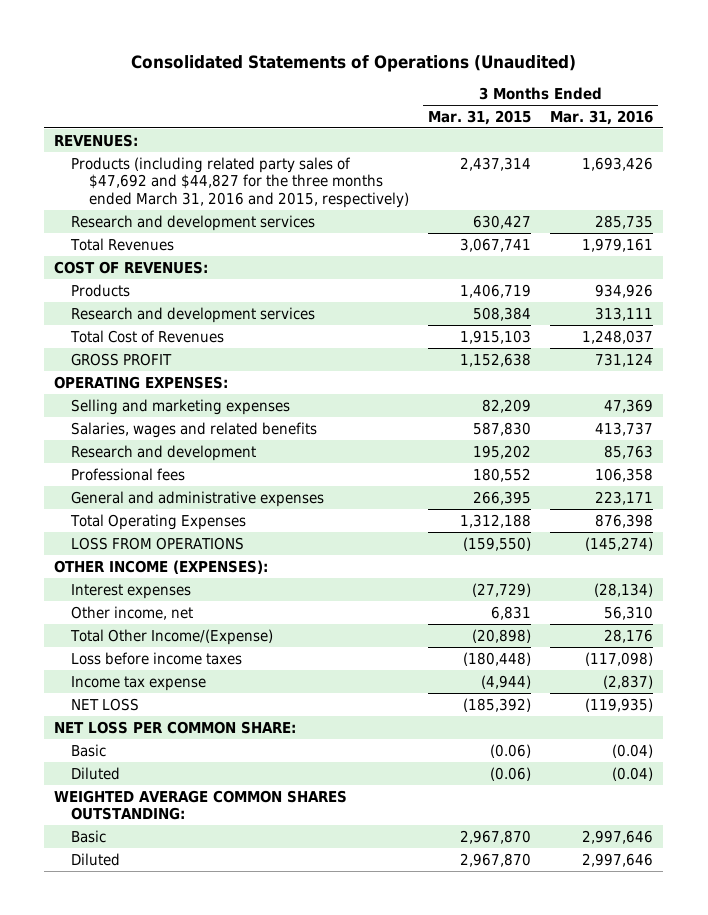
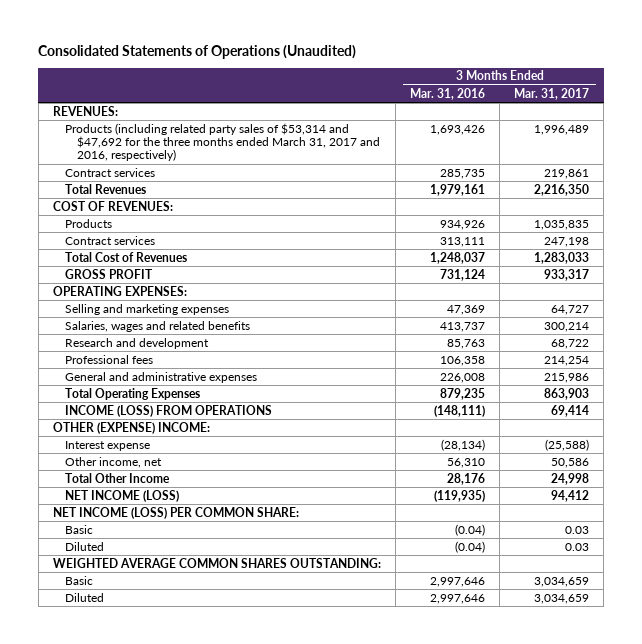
- | 3 Months Ended Mar. 31, 2015 | 3 Months Ended Mar. 31, 2016
+ | 3 Months Ended Mar. 31, 2016 | 3 Months Ended Mar. 31, 2017
- Products (including related party sales of $47,692 and $44,827 for the three months ended March 31, 2016 and 2015, respectively) | 2,437,314 | 1,693,426
- Research and development services | 630,427 | 285,735
+ Products (including related party sales of $53,314 and $47,692 for the three months ended March 31, 2017 and 2016, respectively) | 1,693,426 | 1,996,489
+ Contract services | 285,735 | 219,861
- Research and development services | 508,384 | 313,111
+ Contract services | 313,111 | 247,198
- General and administrative expenses | 266,395 | 223,171
- Total Operating Expenses | 1,312,188 | 876,398
- LOSS FROM OPERATIONS | (159,550) | (145,274)
- OTHER INCOME (EXPENSES):
- Interest expenses | (27,729) | (28,134)
+ General and administrative expenses | 226,008 | 215,986
+ Total Operating Expenses | 879,235 | 863,903
+ INCOME (LOSS) FROM OPERATIONS | (148,111) | 69,414
+ OTHER (EXPENSE) INCOME:
+ Interest expense | (28,134) | (25,588)
- Total Other Income/(Expense) | (20,898) | 28,176
- Loss before income taxes | (180,448) | (117,098)
- Income tax expense | (4,944) | (2,837)
- NET LOSS | (185,392) | (119,935)
- NET LOSS PER COMMON SHARE:
+ Total Other Income | 28,176 | 24,998
+ NET INCOME (LOSS) | (119,935) | 94,412
+ NET INCOME (LOSS) PER COMMON SHARE:

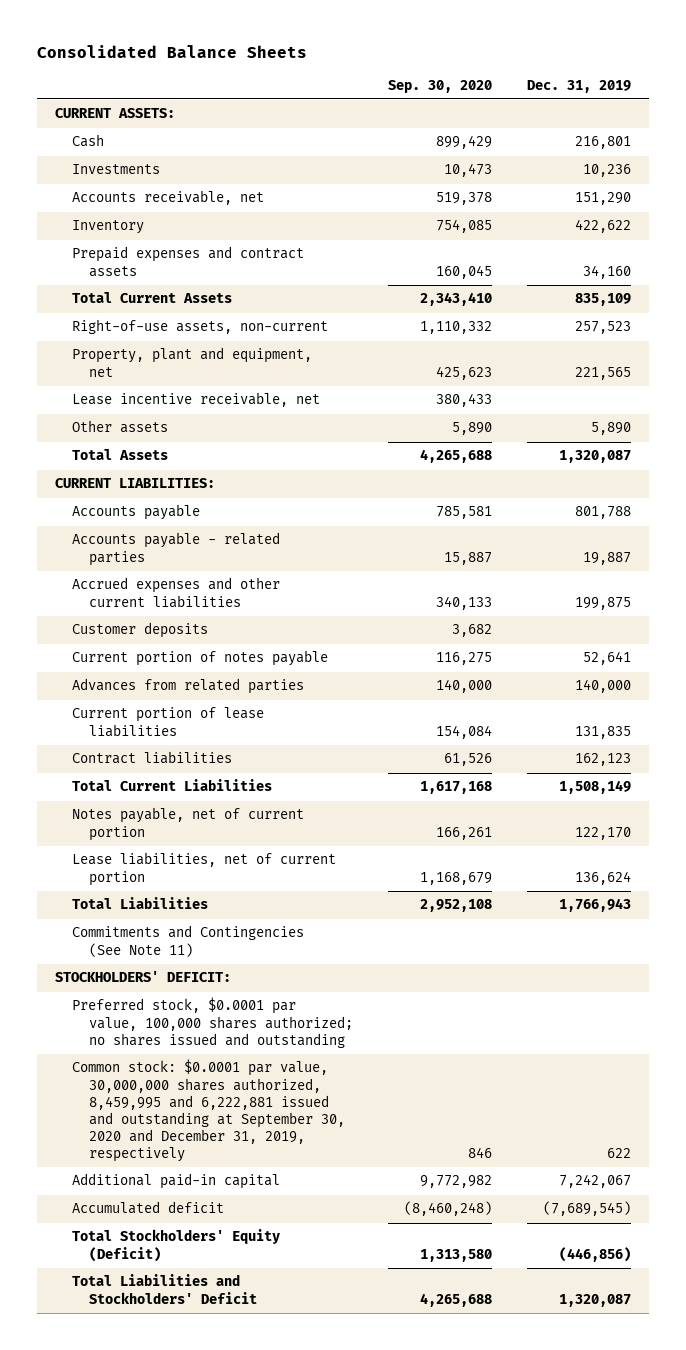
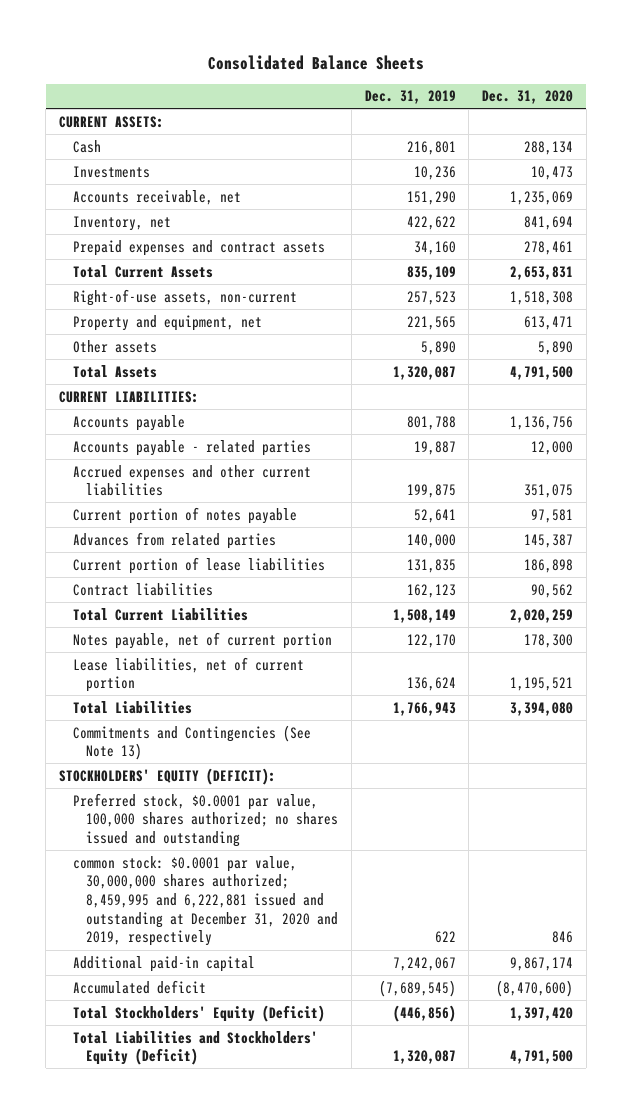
- | Sep. 30, 2020 | Dec. 31, 2019
+ | Dec. 31, 2019 | Dec. 31, 2020
- Inventory | 754,085 | 422,622
+ Inventory, net | 422,622 | 841,694
- Property, plant and equipment, net | 425,623 | 221,565
- Lease incentive receivable, net | 380,433 |
+ Property and equipment, net | 221,565 | 613,471
- Customer deposits | 3,682 |
- Commitments and Contingencies (See Note 11)
- STOCKHOLDERS' DEFICIT:
+ Commitments and Contingencies (See Note 13)
+ STOCKHOLDERS' EQUITY (DEFICIT):
- Common stock: $0.0001 par value, 30,000,000 shares authorized, 8,459,995 and 6,222,881 issued and outstanding at September 30, 2020 and December 31, 2019, respectively | 846 | 622
+ common stock: $0.0001 par value, 30,000,000 shares authorized; 8,459,995 and 6,222,881 issued and outstanding at December 31, 2020 and 2019, respectively | 622 | 846
- Total Liabilities and Stockholders' Deficit | 4,265,688 | 1,320,087
+ Total Liabilities and Stockholders' Equity (Deficit) | 1,320,087 | 4,791,500

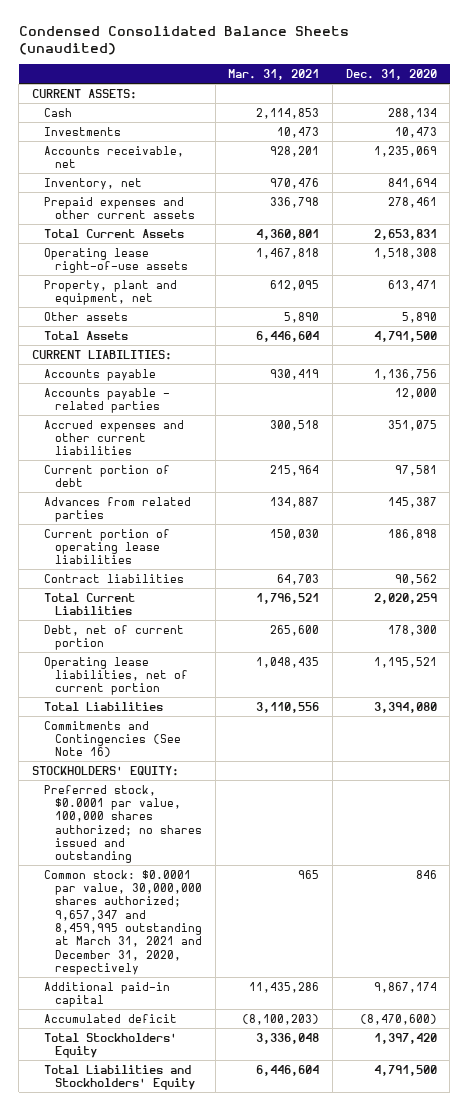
- Consolidated Balance Sheets
+ Condensed Consolidated Balance Sheets (unaudited)
- | Dec. 31, 2019 | Dec. 31, 2020
+ | Mar. 31, 2021 | Dec. 31, 2020
- Prepaid expenses and contract assets | 34,160 | 278,461
+ Prepaid expenses and other current assets | 336,798 | 278,461
- Right-of-use assets, non-current | 257,523 | 1,518,308
- Property and equipment, net | 221,565 | 613,471
+ Operating lease right-of-use assets | 1,467,818 | 1,518,308
+ Property, plant and equipment, net | 612,095 | 613,471
- Current portion of notes payable | 52,641 | 97,581
+ Current portion of debt | 215,964 | 97,581
- Current portion of lease liabilities | 131,835 | 186,898
+ Current portion of operating lease liabilities | 150,030 | 186,898
- Notes payable, net of current portion | 122,170 | 178,300
- Lease liabilities, net of current portion | 136,624 | 1,195,521
+ Debt, net of current portion | 265,600 | 178,300
+ Operating lease liabilities, net of current portion | 1,048,435 | 1,195,521
- Commitments and Contingencies (See Note 13)
- STOCKHOLDERS' EQUITY (DEFICIT):
+ Commitments and Contingencies (See Note 16)
+ STOCKHOLDERS' EQUITY:
- common stock: $0.0001 par value, 30,000,000 shares authorized; 8,459,995 and 6,222,881 issued and outstanding at December 31, 2020 and 2019, respectively | 622 | 846
+ Common stock: $0.0001 par value, 30,000,000 shares authorized; 9,657,347 and 8,459,995 outstanding at March 31, 2021 and December 31, 2020, respectively | 965 | 846
- Total Stockholders' Equity (Deficit) | (446,856) | 1,397,420
- Total Liabilities and Stockholders' Equity (Deficit) | 1,320,087 | 4,791,500
+ Total Stockholders' Equity | 3,336,048 | 1,397,420
+ Total Liabilities and Stockholders' Equity | 6,446,604 | 4,791,500

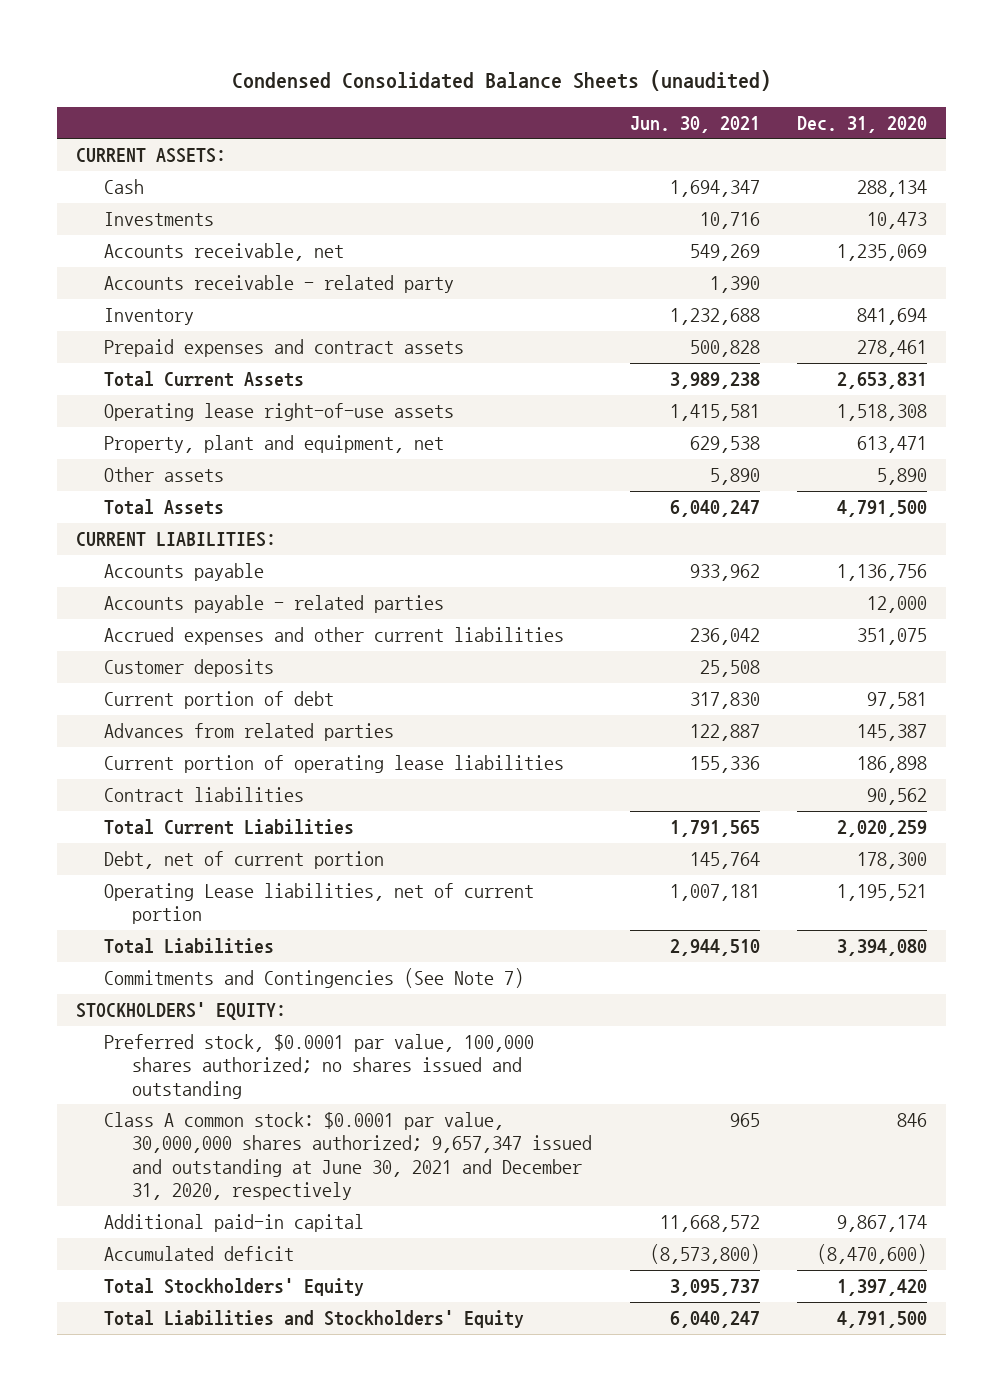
- | Mar. 31, 2021 | Dec. 31, 2020
+ | Jun. 30, 2021 | Dec. 31, 2020
- Inventory, net | 970,476 | 841,694
- Prepaid expenses and other current assets | 336,798 | 278,461
+ Accounts receivable - related party | 1,390 |
+ Inventory | 1,232,688 | 841,694
+ Prepaid expenses and contract assets | 500,828 | 278,461
+ Customer deposits | 25,508 |
- Operating lease liabilities, net of current portion | 1,048,435 | 1,195,521
+ Operating Lease liabilities, net of current portion | 1,007,181 | 1,195,521
- Commitments and Contingencies (See Note 16)
+ Commitments and Contingencies (See Note 7)
- Common stock: $0.0001 par value, 30,000,000 shares authorized; 9,657,347 and 8,459,995 outstanding at March 31, 2021 and December 31, 2020, respectively | 965 | 846
+ Class A common stock: $0.0001 par value, 30,000,000 shares authorized; 9,657,347 issued and outstanding at June 30, 2021 and December 31, 2020, respectively | 965 | 846

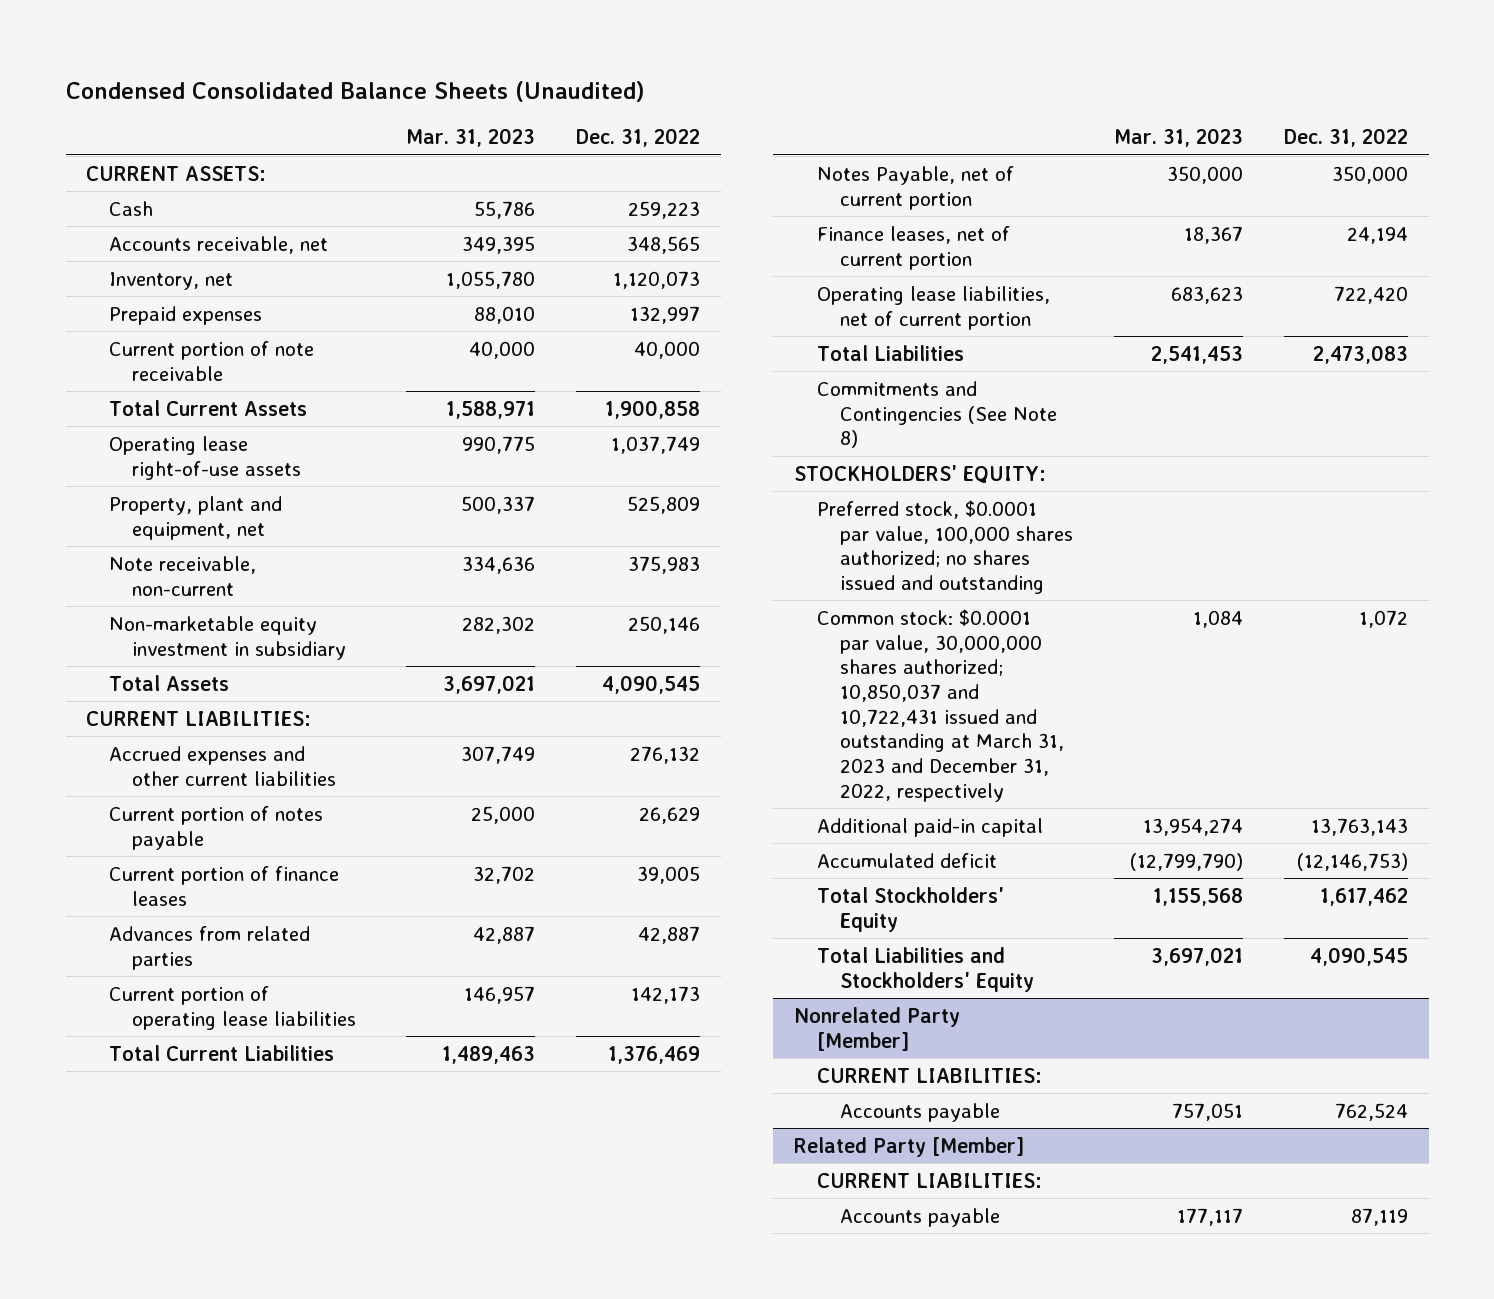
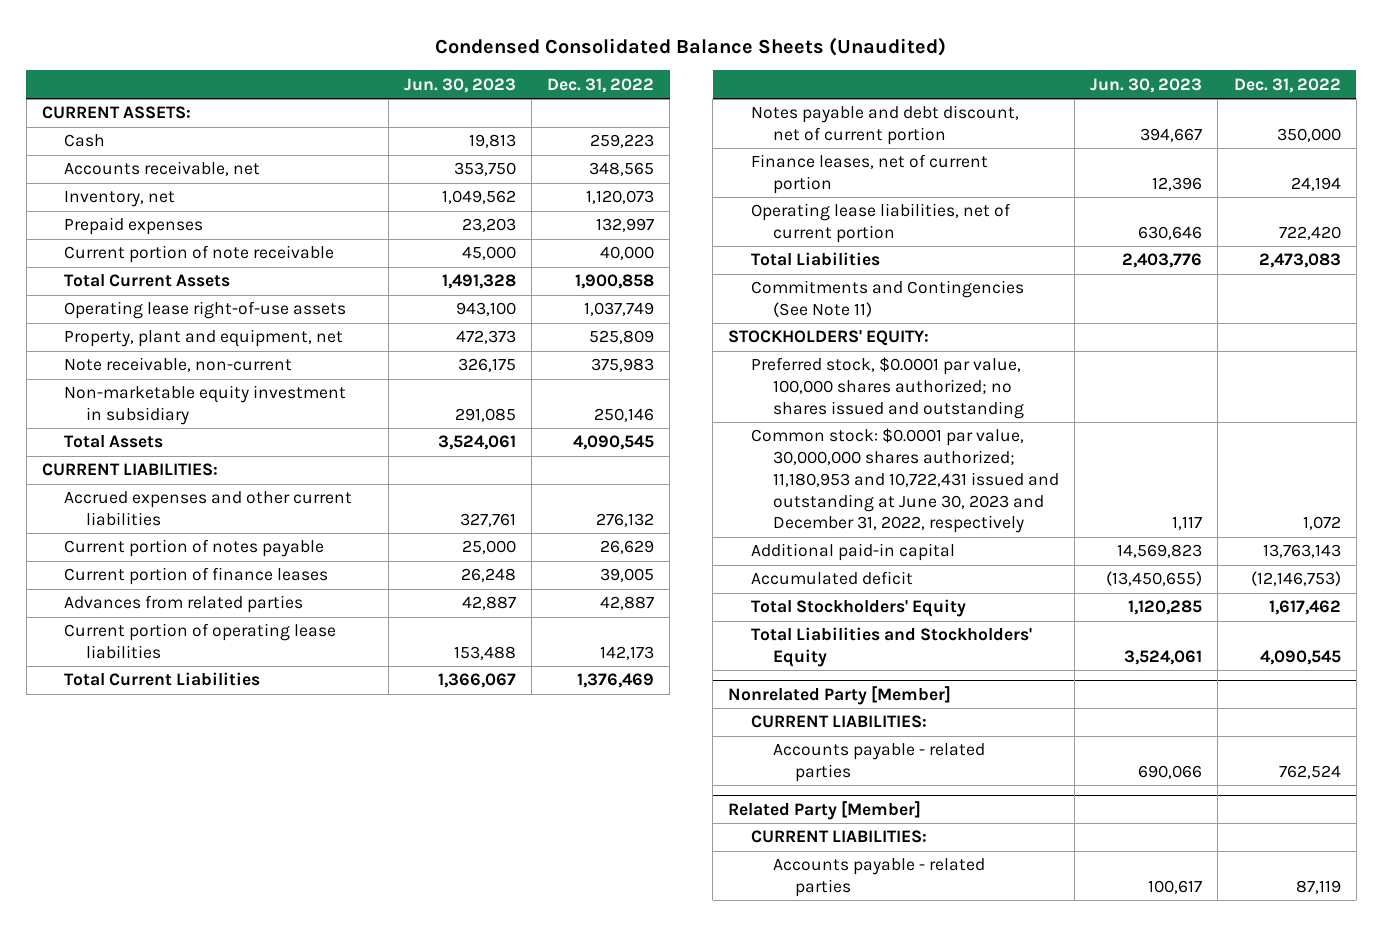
- | Mar. 31, 2023 | Dec. 31, 2022
+ | Jun. 30, 2023 | Dec. 31, 2022
- Notes Payable, net of current portion | 350,000 | 350,000
+ Notes payable and debt discount, net of current portion | 394,667 | 350,000
- Commitments and Contingencies (See Note 8)
+ Commitments and Contingencies (See Note 11)
- Common stock: $0.0001 par value, 30,000,000 shares authorized; 10,850,037 and 10,722,431 issued and outstanding at March 31, 2023 and December 31, 2022, respectively | 1,084 | 1,072
+ Common stock: $0.0001 par value, 30,000,000 shares authorized; 11,180,953 and 10,722,431 issued and outstanding at June 30, 2023 and December 31, 2022, respectively | 1,117 | 1,072
@ Nonrelated Party [Member]
- Accounts payable | 757,051 | 762,524
+ Accounts payable - related parties | 690,066 | 762,524
@ Related Party [Member]
- Accounts payable | 177,117 | 87,119
+ Accounts payable - related parties | 100,617 | 87,119

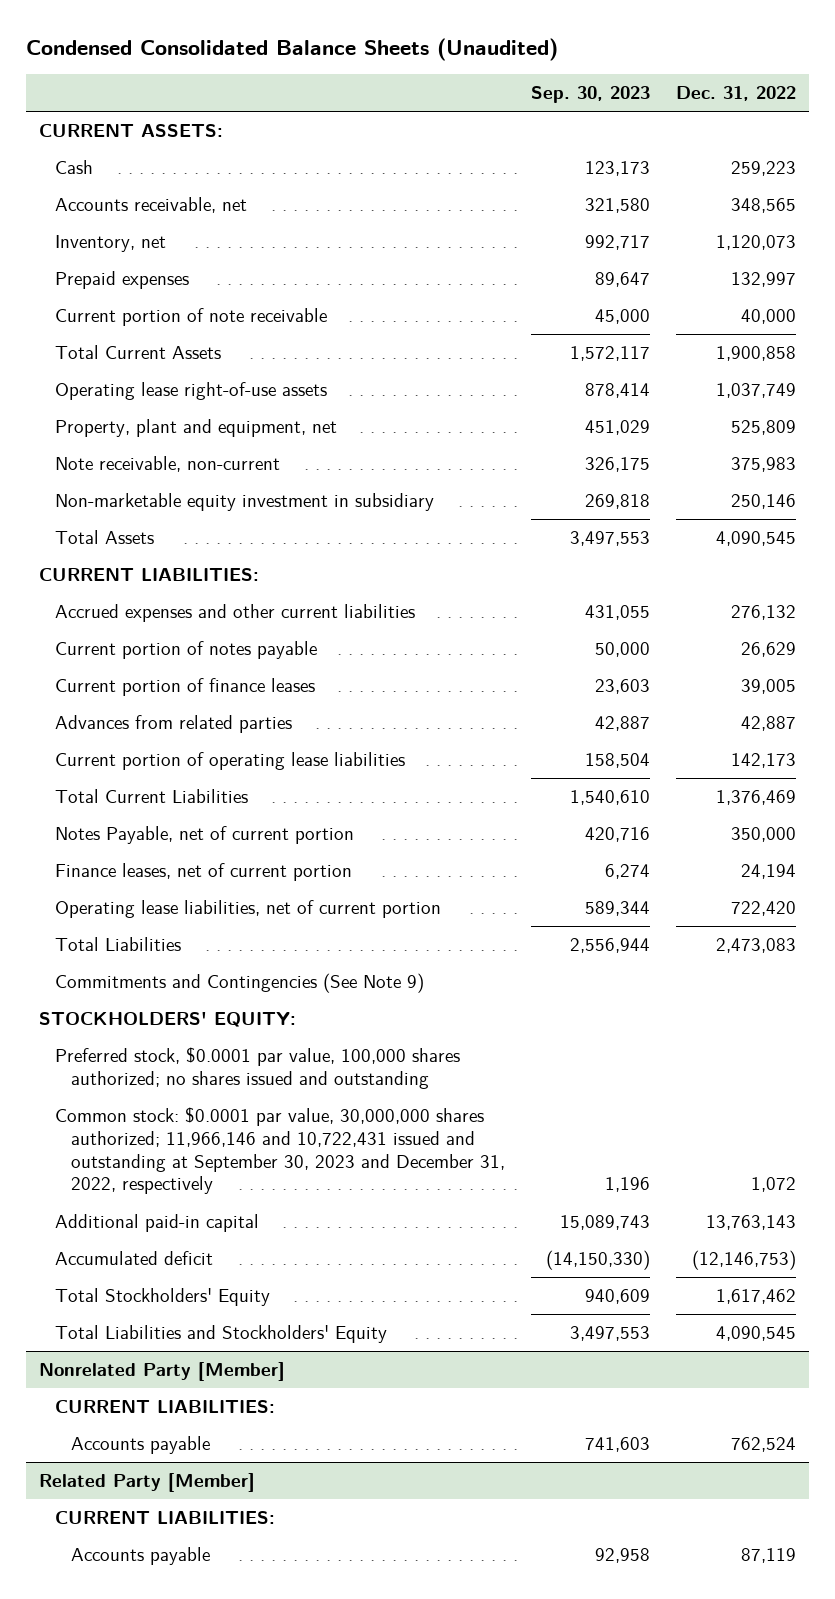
- | Jun. 30, 2023 | Dec. 31, 2022
+ | Sep. 30, 2023 | Dec. 31, 2022
- Notes payable and debt discount, net of current portion | 394,667 | 350,000
+ Notes Payable, net of current portion | 420,716 | 350,000
- Commitments and Contingencies (See Note 11)
+ Commitments and Contingencies (See Note 9)
- Common stock: $0.0001 par value, 30,000,000 shares authorized; 11,180,953 and 10,722,431 issued and outstanding at June 30, 2023 and December 31, 2022, respectively | 1,117 | 1,072
+ Common stock: $0.0001 par value, 30,000,000 shares authorized; 11,966,146 and 10,722,431 issued and outstanding at September 30, 2023 and December 31, 2022, respectively | 1,196 | 1,072
@ Nonrelated Party [Member]
- Accounts payable - related parties | 690,066 | 762,524
+ Accounts payable | 741,603 | 762,524
@ Related Party [Member]
- Accounts payable - related parties | 100,617 | 87,119
+ Accounts payable | 92,958 | 87,119

